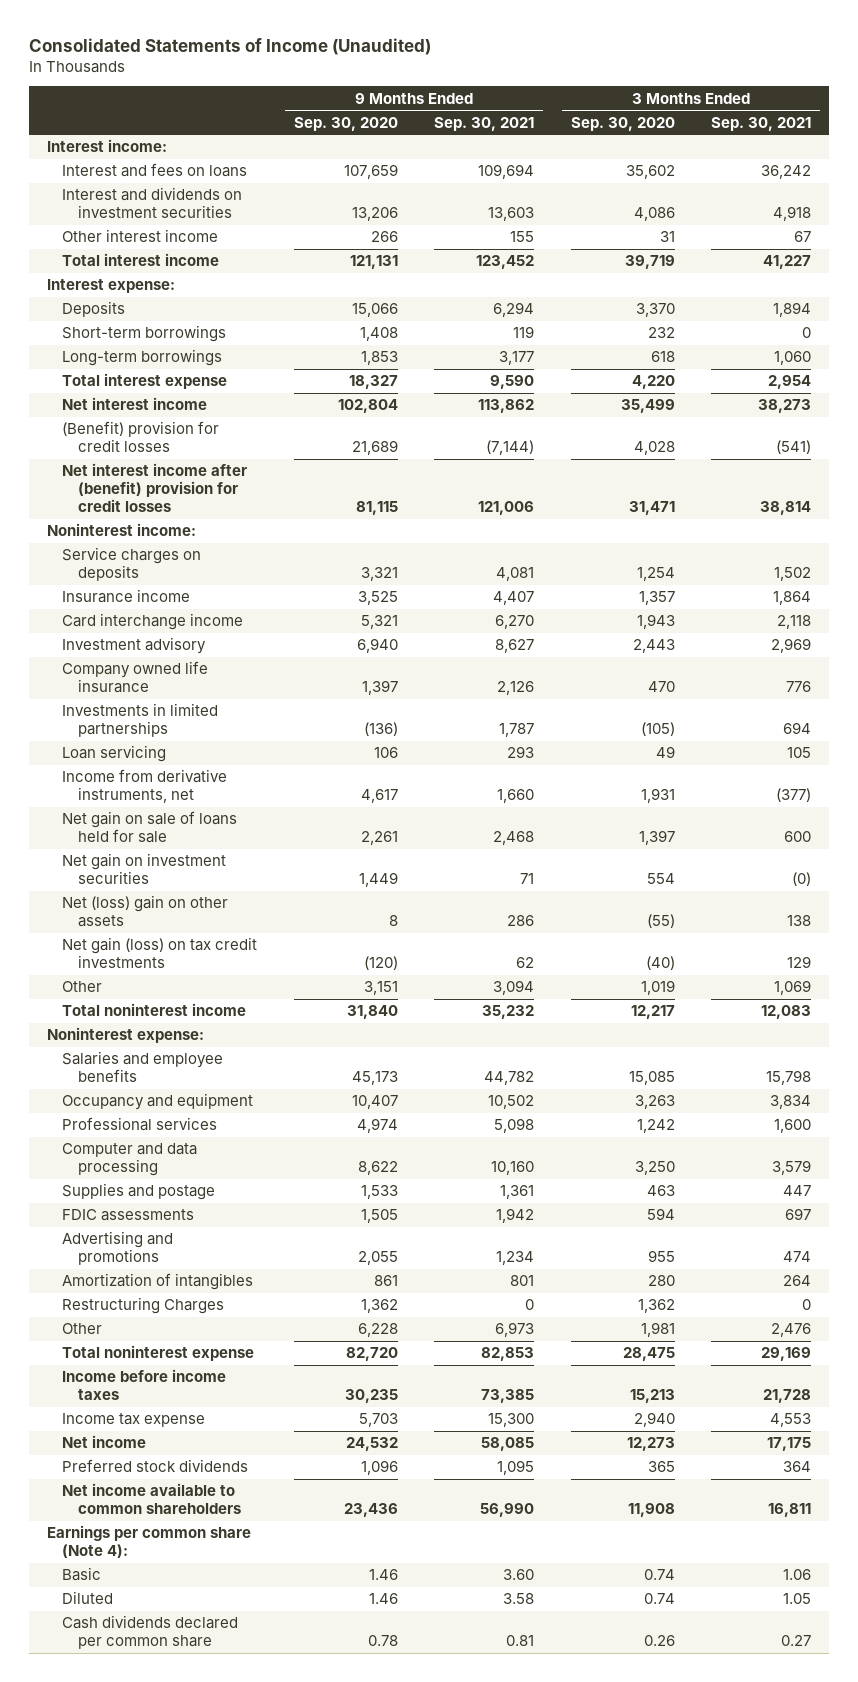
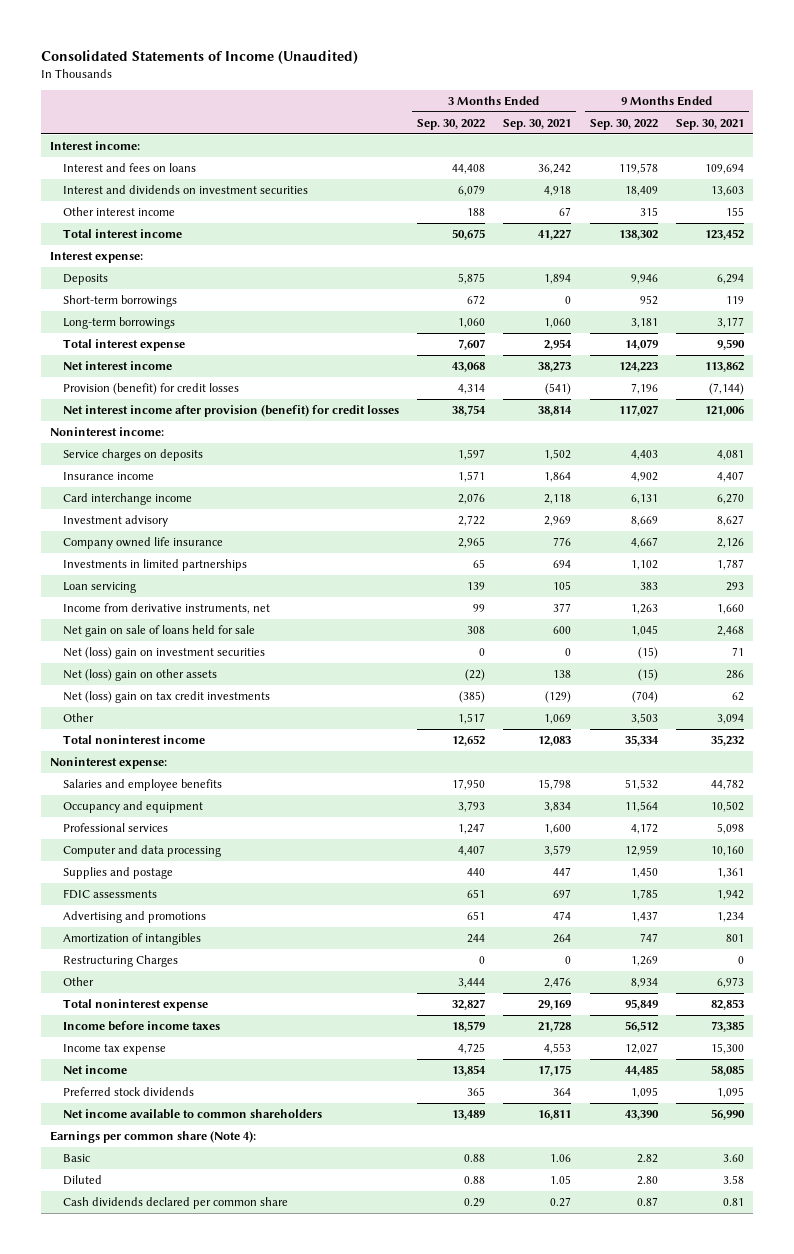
- | 9 Months Ended Sep. 30, 2020 | 9 Months Ended Sep. 30, 2021 | 3 Months Ended Sep. 30, 2020 | 3 Months Ended Sep. 30, 2021
+ | 3 Months Ended Sep. 30, 2022 | 3 Months Ended Sep. 30, 2021 | 9 Months Ended Sep. 30, 2022 | 9 Months Ended Sep. 30, 2021
- (Benefit) provision for credit losses | 21,689 | (7,144) | 4,028 | (541)
- Net interest income after (benefit) provision for credit losses | 81,115 | 121,006 | 31,471 | 38,814
+ Provision (benefit) for credit losses | 4,314 | (541) | 7,196 | (7,144)
+ Net interest income after provision (benefit) for credit losses | 38,754 | 38,814 | 117,027 | 121,006
- Income from derivative instruments, net | 4,617 | 1,660 | 1,931 | (377)
+ Income from derivative instruments, net | 99 | 377 | 1,263 | 1,660
- Net gain on investment securities | 1,449 | 71 | 554 | (0)
+ Net (loss) gain on investment securities | 0 | 0 | (15) | 71
- Net gain (loss) on tax credit investments | (120) | 62 | (40) | 129
+ Net (loss) gain on tax credit investments | (385) | (129) | (704) | 62

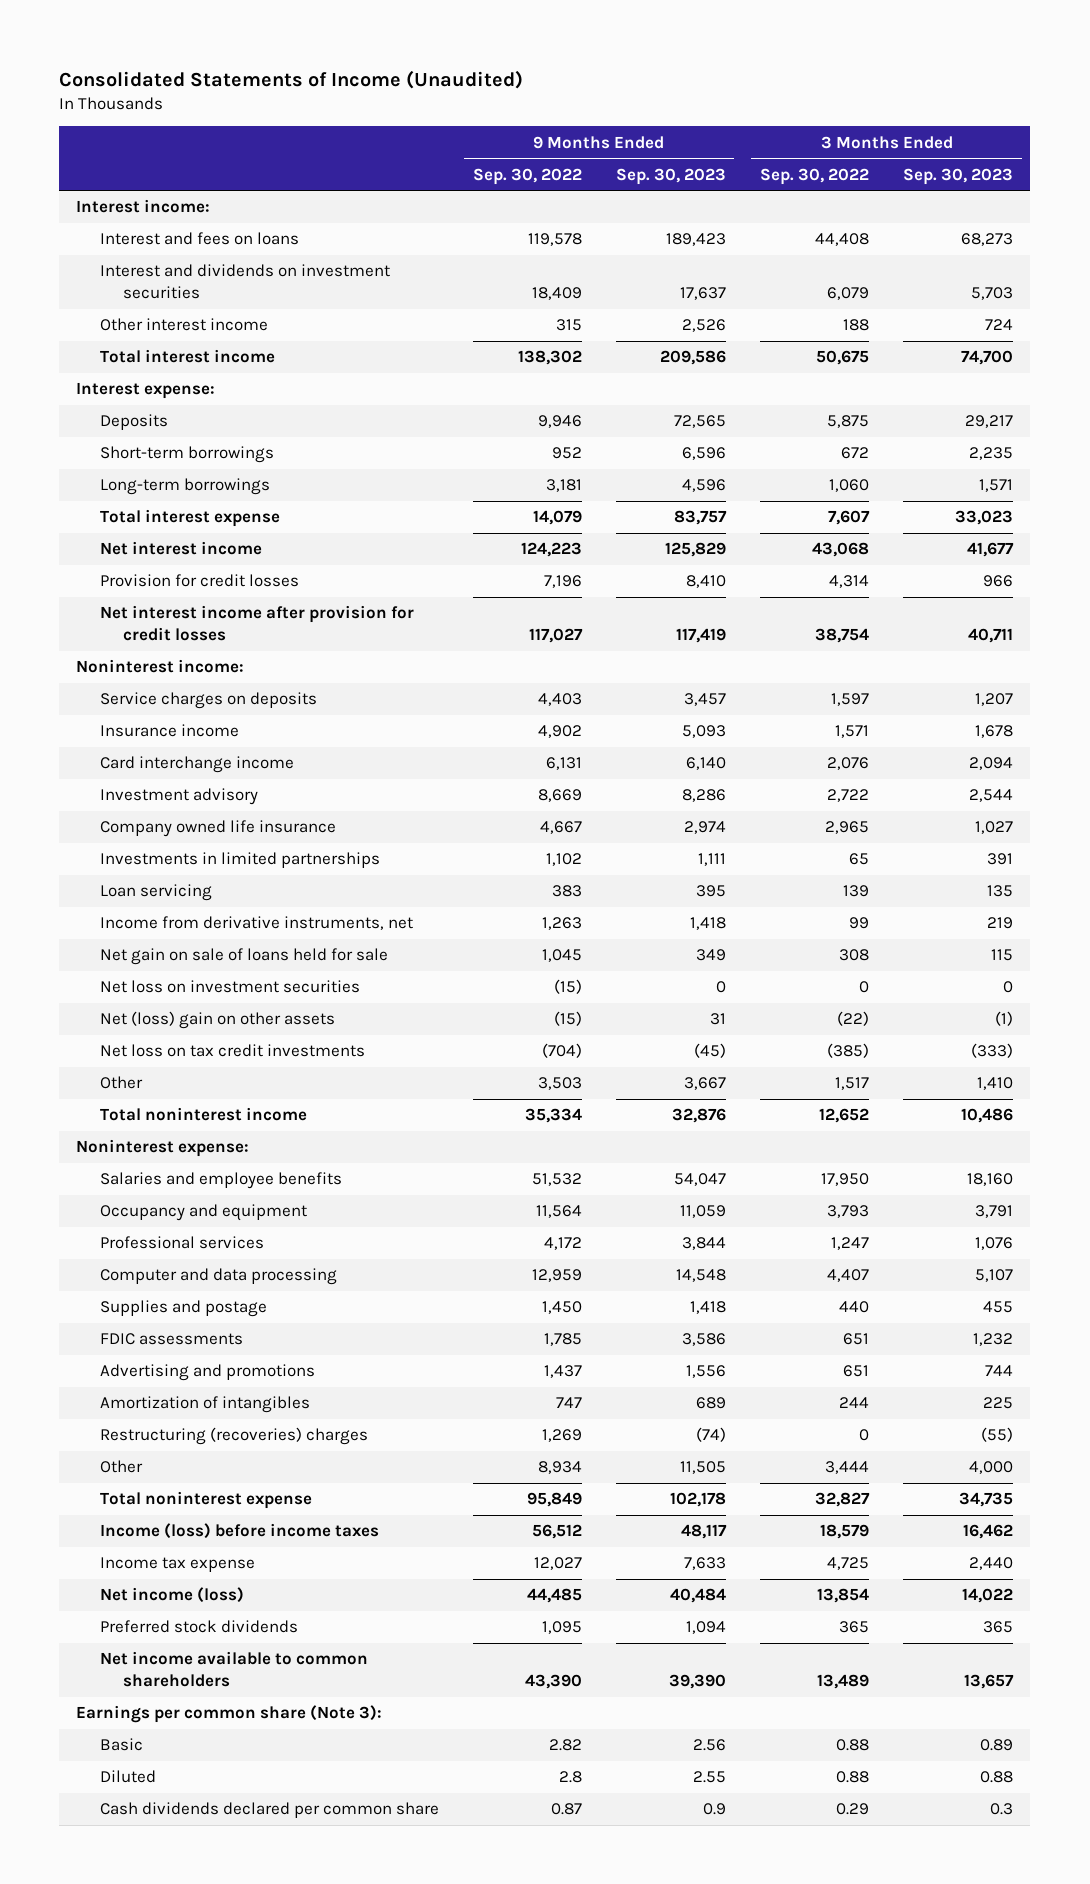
- | 3 Months Ended Sep. 30, 2022 | 3 Months Ended Sep. 30, 2021 | 9 Months Ended Sep. 30, 2022 | 9 Months Ended Sep. 30, 2021
+ | 9 Months Ended Sep. 30, 2022 | 9 Months Ended Sep. 30, 2023 | 3 Months Ended Sep. 30, 2022 | 3 Months Ended Sep. 30, 2023
- Provision (benefit) for credit losses | 4,314 | (541) | 7,196 | (7,144)
- Net interest income after provision (benefit) for credit losses | 38,754 | 38,814 | 117,027 | 121,006
+ Provision for credit losses | 7,196 | 8,410 | 4,314 | 966
+ Net interest income after provision for credit losses | 117,027 | 117,419 | 38,754 | 40,711
- Net (loss) gain on investment securities | 0 | 0 | (15) | 71
+ Net loss on investment securities | (15) | 0 | 0 | 0
- Net (loss) gain on tax credit investments | (385) | (129) | (704) | 62
+ Net loss on tax credit investments | (704) | (45) | (385) | (333)
- Restructuring Charges | 0 | 0 | 1,269 | 0
+ Restructuring (recoveries) charges | 1,269 | (74) | 0 | (55)
- Income before income taxes | 18,579 | 21,728 | 56,512 | 73,385
+ Income (loss) before income taxes | 56,512 | 48,117 | 18,579 | 16,462
- Net income | 13,854 | 17,175 | 44,485 | 58,085
+ Net income (loss) | 44,485 | 40,484 | 13,854 | 14,022
- Earnings per common share (Note 4):
+ Earnings per common share (Note 3):
- Diluted | 0.88 | 1.05 | 2.80 | 3.58
+ Diluted | 2.8 | 2.55 | 0.88 | 0.88

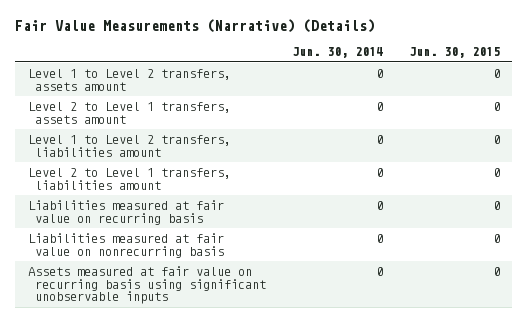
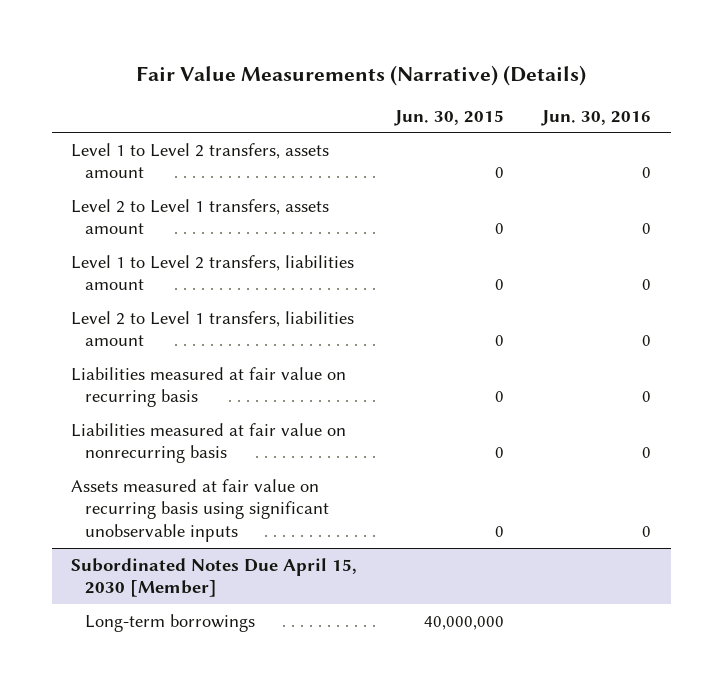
- | Jun. 30, 2014 | Jun. 30, 2015
+ | Jun. 30, 2015 | Jun. 30, 2016
+ Subordinated Notes Due April 15, 2030 [Member]
+ Long-term borrowings | 40,000,000 |

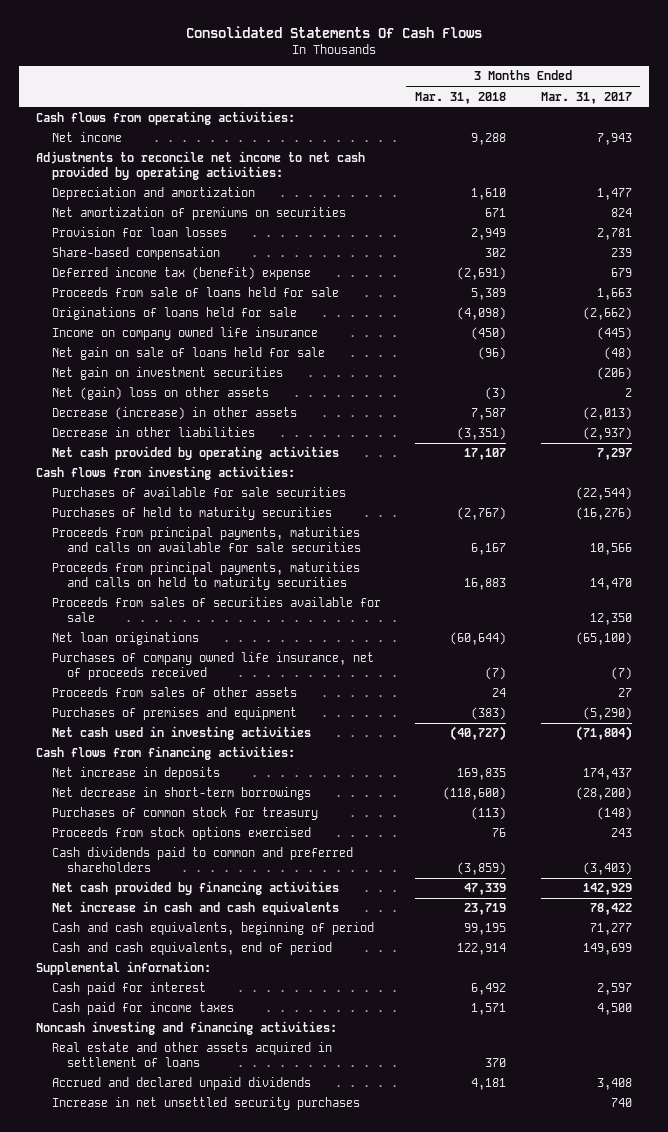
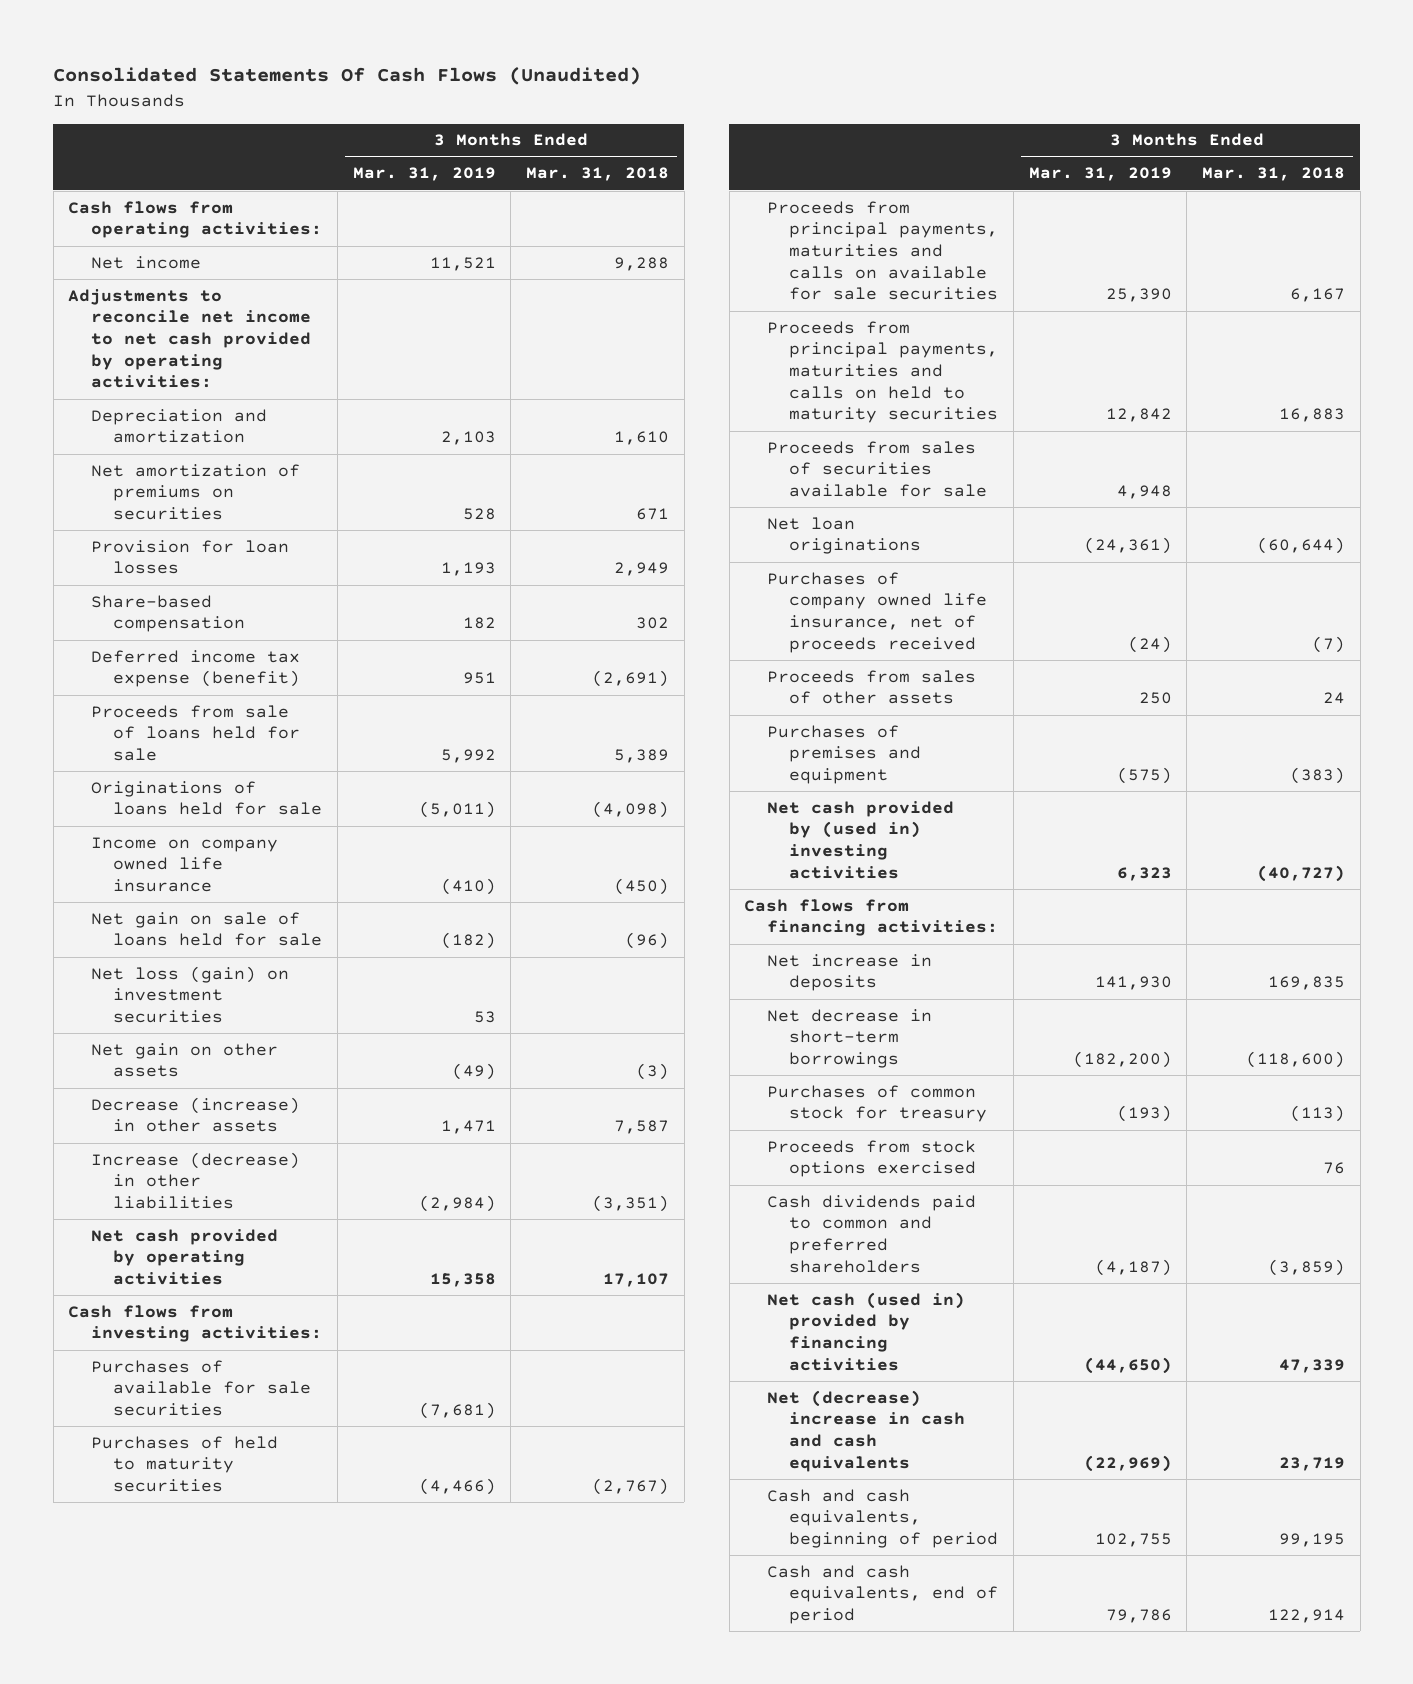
- Consolidated Statements Of Cash Flows
+ Consolidated Statements Of Cash Flows (Unaudited)
- | 3 Months Ended Mar. 31, 2018 | 3 Months Ended Mar. 31, 2017
+ | 3 Months Ended Mar. 31, 2019 | 3 Months Ended Mar. 31, 2018
- Deferred income tax (benefit) expense | (2,691) | 679
+ Deferred income tax expense (benefit) | 951 | (2,691)
- Net gain on investment securities | | (206)
- Net (gain) loss on other assets | (3) | 2
+ Net loss (gain) on investment securities | 53 |
+ Net gain on other assets | (49) | (3)
- Decrease in other liabilities | (3,351) | (2,937)
+ Increase (decrease) in other liabilities | (2,984) | (3,351)
- Net cash used in investing activities | (40,727) | (71,804)
+ Net cash provided by (used in) investing activities | 6,323 | (40,727)
- Net cash provided by financing activities | 47,339 | 142,929
- Net increase in cash and cash equivalents | 23,719 | 78,422
+ Net cash (used in) provided by financing activities | (44,650) | 47,339
+ Net (decrease) increase in cash and cash equivalents | (22,969) | 23,719
- Supplemental information:
- Cash paid for interest | 6,492 | 2,597
- Cash paid for income taxes | 1,571 | 4,500
- Noncash investing and financing activities:
- Real estate and other assets acquired in settlement of loans | 370 |
- Accrued and declared unpaid dividends | 4,181 | 3,408
- Increase in net unsettled security purchases | | 740

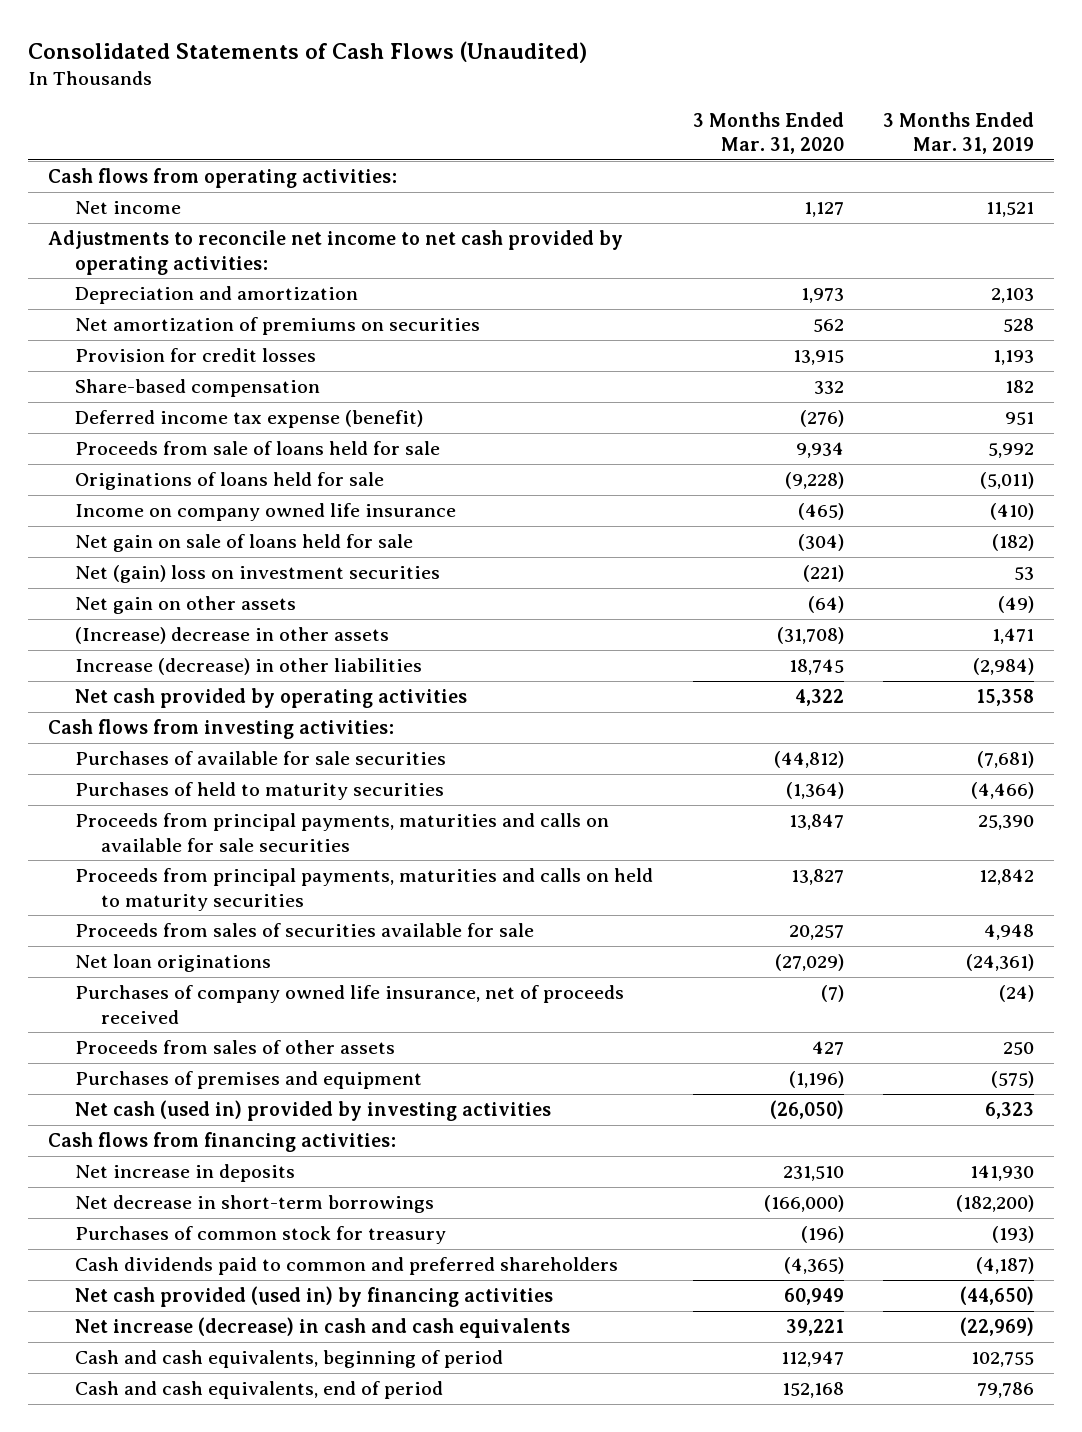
- Consolidated Statements Of Cash Flows (Unaudited)
+ Consolidated Statements of Cash Flows (Unaudited)
- | 3 Months Ended Mar. 31, 2019 | 3 Months Ended Mar. 31, 2018
+ | 3 Months Ended Mar. 31, 2020 | 3 Months Ended Mar. 31, 2019
- Provision for loan losses | 1,193 | 2,949
+ Provision for credit losses | 13,915 | 1,193
- Net loss (gain) on investment securities | 53 |
+ Net (gain) loss on investment securities | (221) | 53
- Decrease (increase) in other assets | 1,471 | 7,587
+ (Increase) decrease in other assets | (31,708) | 1,471
- Net cash provided by (used in) investing activities | 6,323 | (40,727)
+ Net cash (used in) provided by investing activities | (26,050) | 6,323
- Proceeds from stock options exercised | | 76
- Net cash (used in) provided by financing activities | (44,650) | 47,339
- Net (decrease) increase in cash and cash equivalents | (22,969) | 23,719
+ Net cash provided (used in) by financing activities | 60,949 | (44,650)
+ Net increase (decrease) in cash and cash equivalents | 39,221 | (22,969)

